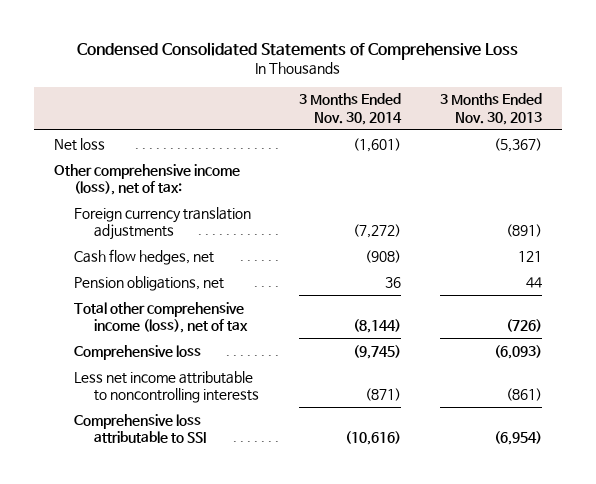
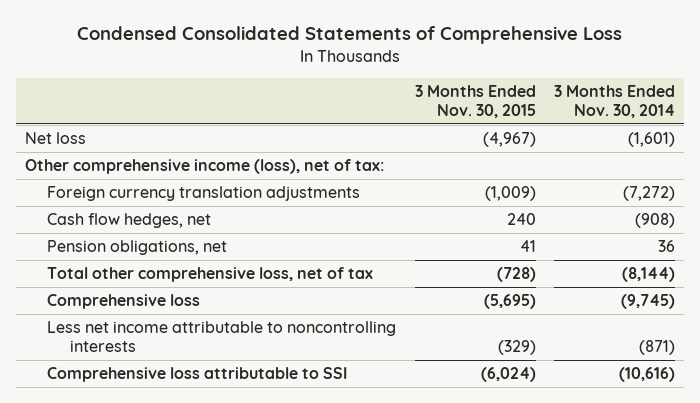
- | 3 Months Ended Nov. 30, 2014 | 3 Months Ended Nov. 30, 2013
+ | 3 Months Ended Nov. 30, 2015 | 3 Months Ended Nov. 30, 2014
- Total other comprehensive income (loss), net of tax | (8,144) | (726)
+ Total other comprehensive loss, net of tax | (728) | (8,144)

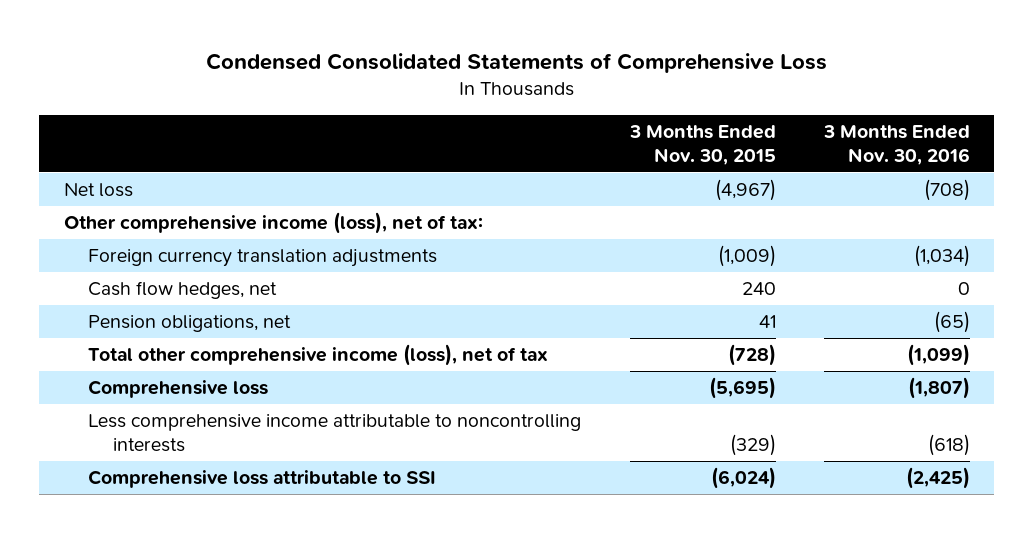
- | 3 Months Ended Nov. 30, 2015 | 3 Months Ended Nov. 30, 2014
+ | 3 Months Ended Nov. 30, 2015 | 3 Months Ended Nov. 30, 2016
- Total other comprehensive loss, net of tax | (728) | (8,144)
+ Total other comprehensive income (loss), net of tax | (728) | (1,099)
- Less net income attributable to noncontrolling interests | (329) | (871)
+ Less comprehensive income attributable to noncontrolling interests | (329) | (618)

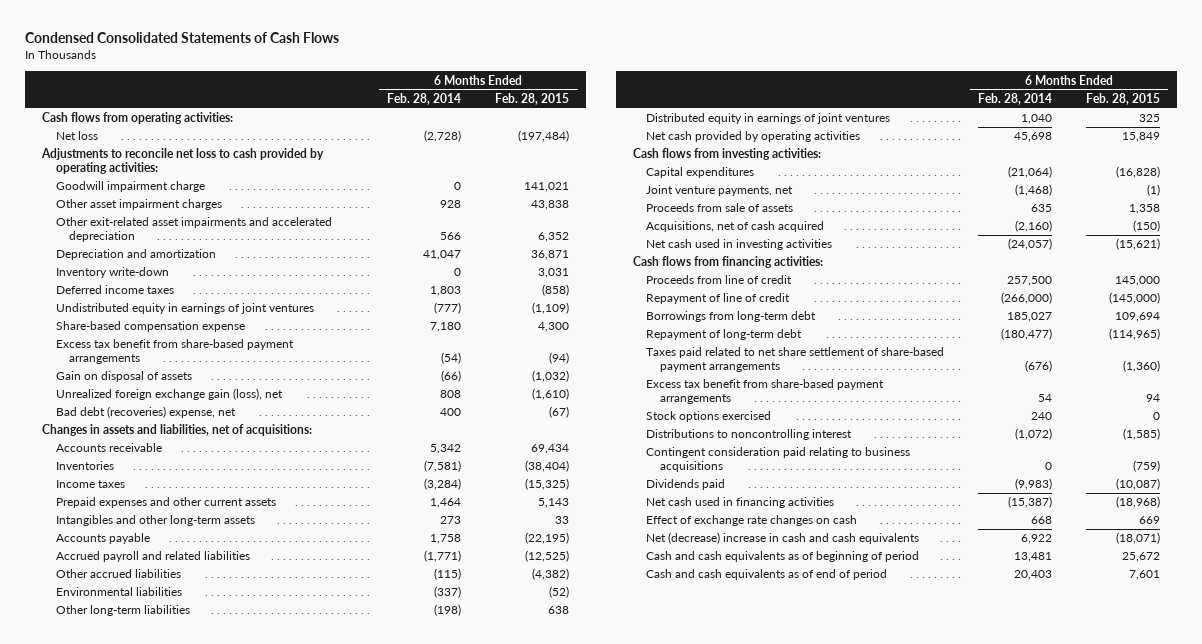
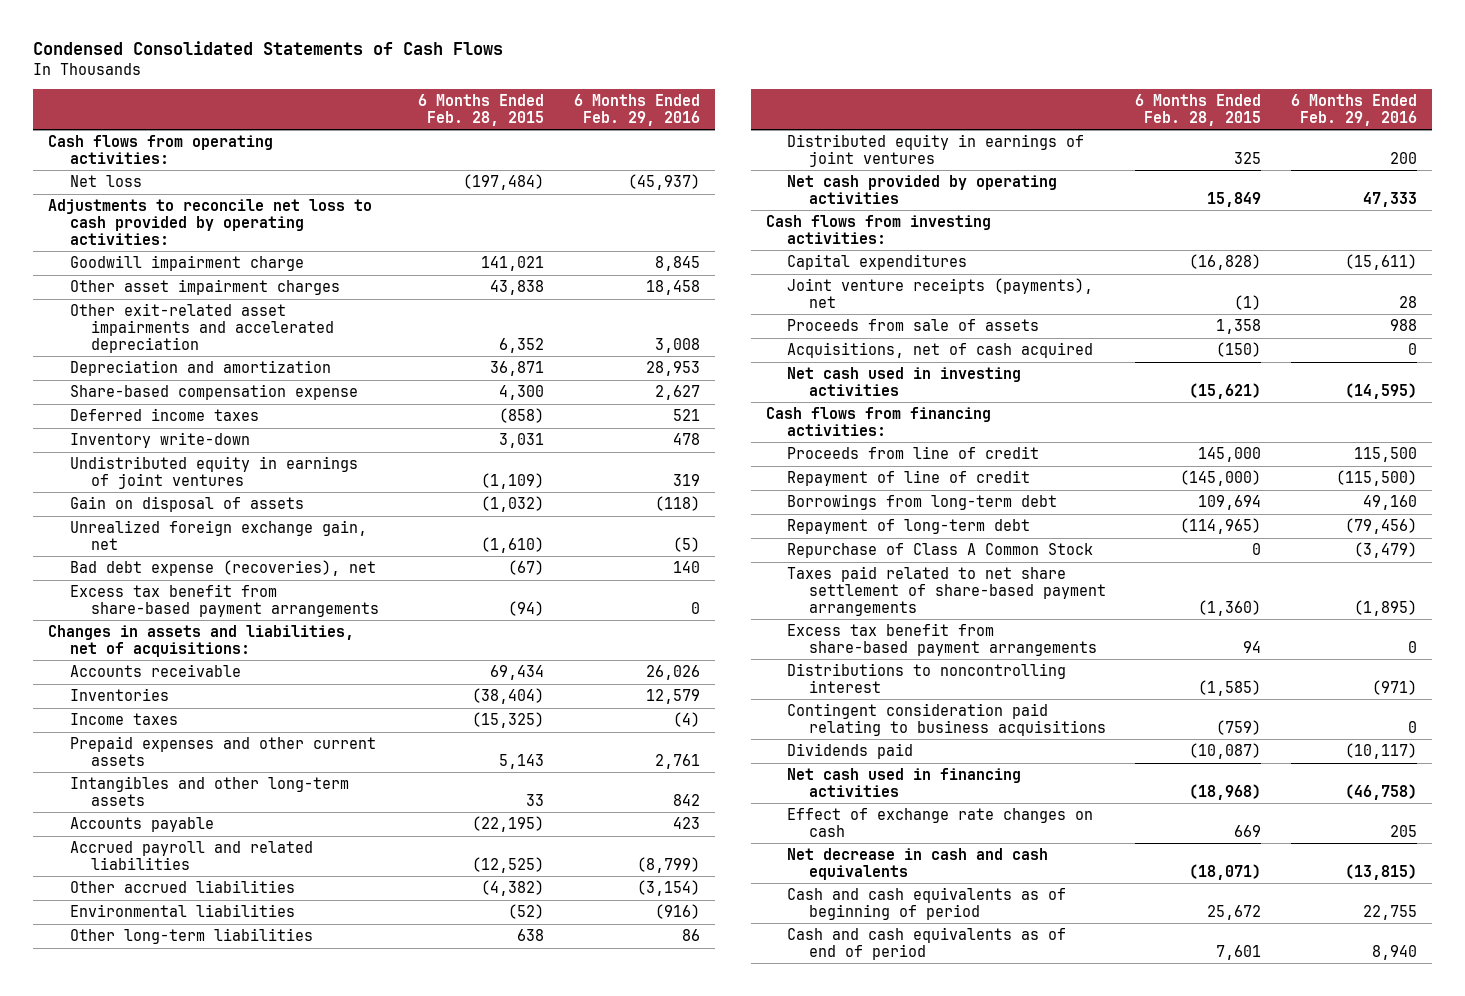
- | 6 Months Ended Feb. 28, 2014 | 6 Months Ended Feb. 28, 2015
+ | 6 Months Ended Feb. 28, 2015 | 6 Months Ended Feb. 29, 2016
moved up: Share-based compensation expense | 4,300 | 2,627
moved down: Inventory write-down | 3,031 | 478
- Unrealized foreign exchange gain (loss), net | 808 | (1,610)
- Bad debt (recoveries) expense, net | 400 | (67)
+ Unrealized foreign exchange gain, net | (1,610) | (5)
+ Bad debt expense (recoveries), net | (67) | 140
moved down: Excess tax benefit from share-based payment arrangements | (94) | 0
- Joint venture payments, net | (1,468) | (1)
+ Joint venture receipts (payments), net | (1) | 28
+ Repurchase of Class A Common Stock | 0 | (3,479)
- Stock options exercised | 240 | 0
- Net (decrease) increase in cash and cash equivalents | 6,922 | (18,071)
+ Net decrease in cash and cash equivalents | (18,071) | (13,815)

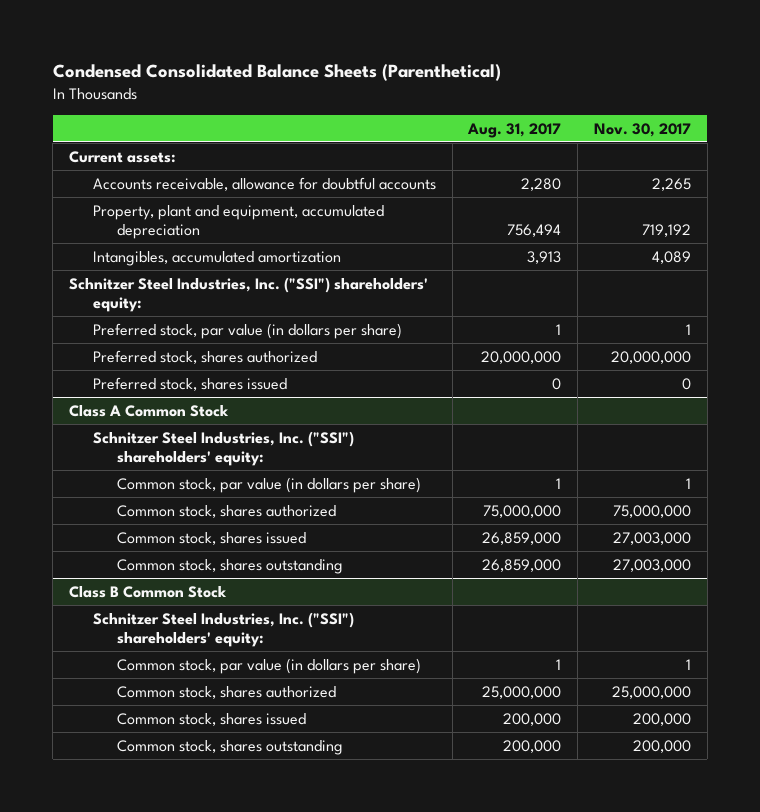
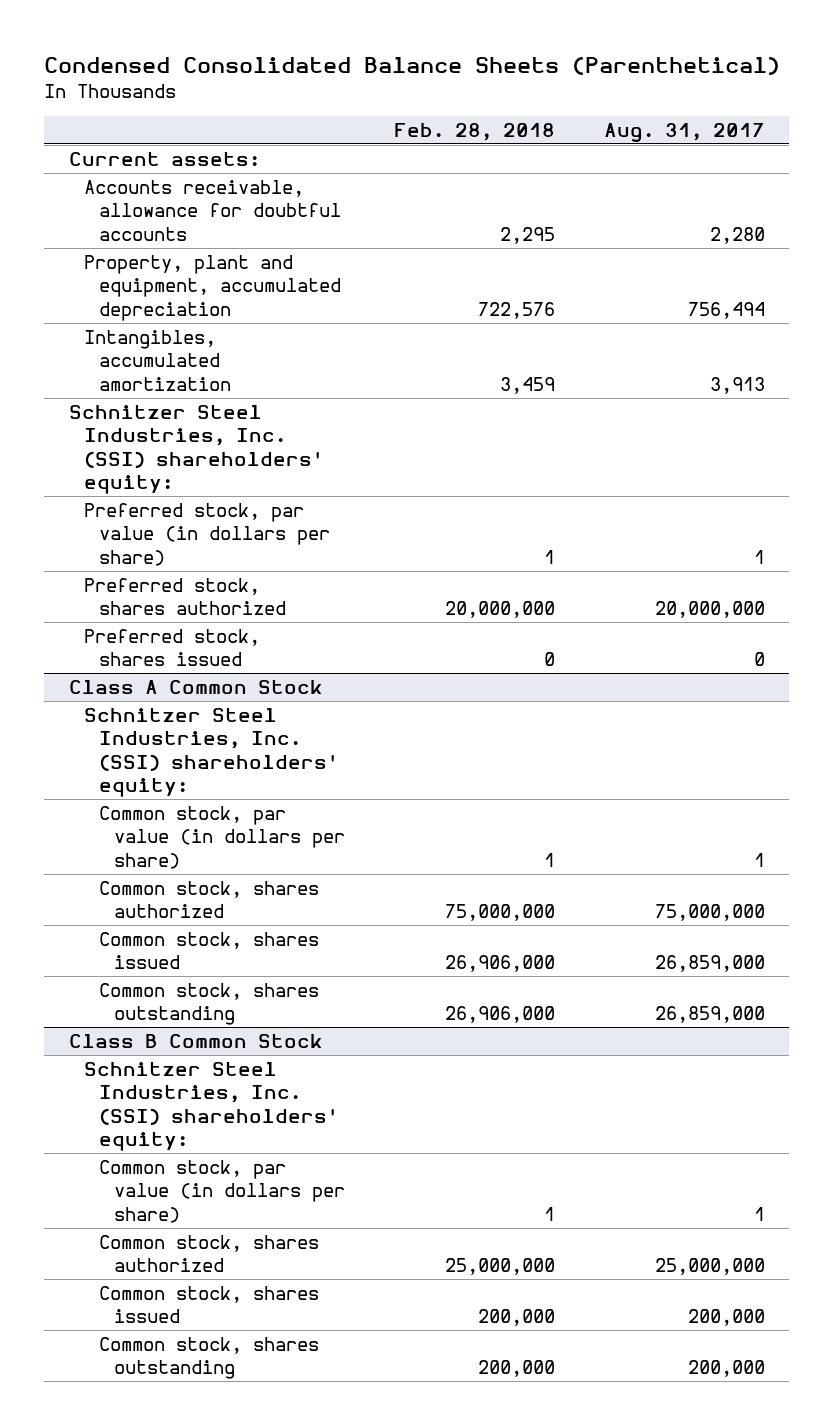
- | Aug. 31, 2017 | Nov. 30, 2017
+ | Feb. 28, 2018 | Aug. 31, 2017
- Schnitzer Steel Industries, Inc. ("SSI") shareholders' equity:
+ Schnitzer Steel Industries, Inc. (SSI) shareholders' equity:
@ Class A Common Stock
- Schnitzer Steel Industries, Inc. ("SSI") shareholders' equity:
+ Schnitzer Steel Industries, Inc. (SSI) shareholders' equity:
@ Class B Common Stock
- Schnitzer Steel Industries, Inc. ("SSI") shareholders' equity:
+ Schnitzer Steel Industries, Inc. (SSI) shareholders' equity:

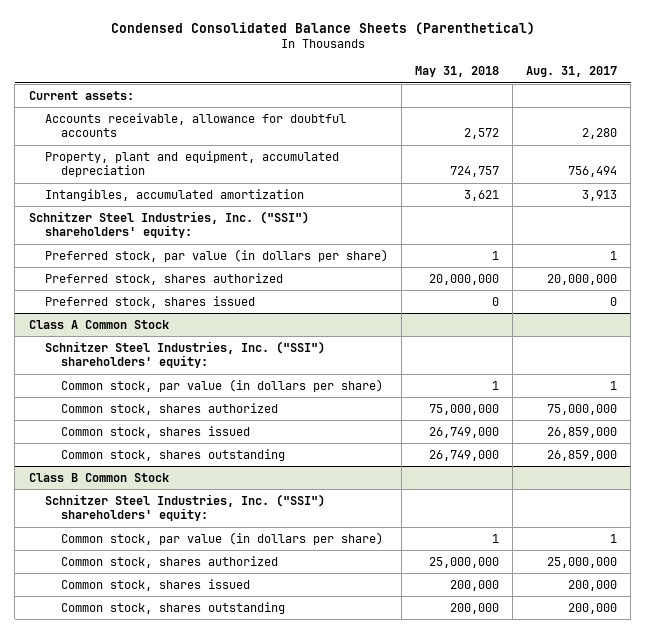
- | Feb. 28, 2018 | Aug. 31, 2017
+ | May 31, 2018 | Aug. 31, 2017
- Schnitzer Steel Industries, Inc. (SSI) shareholders' equity:
+ Schnitzer Steel Industries, Inc. ("SSI") shareholders' equity:
@ Class A Common Stock
- Schnitzer Steel Industries, Inc. (SSI) shareholders' equity:
+ Schnitzer Steel Industries, Inc. ("SSI") shareholders' equity:
@ Class B Common Stock
- Schnitzer Steel Industries, Inc. (SSI) shareholders' equity:
+ Schnitzer Steel Industries, Inc. ("SSI") shareholders' equity:

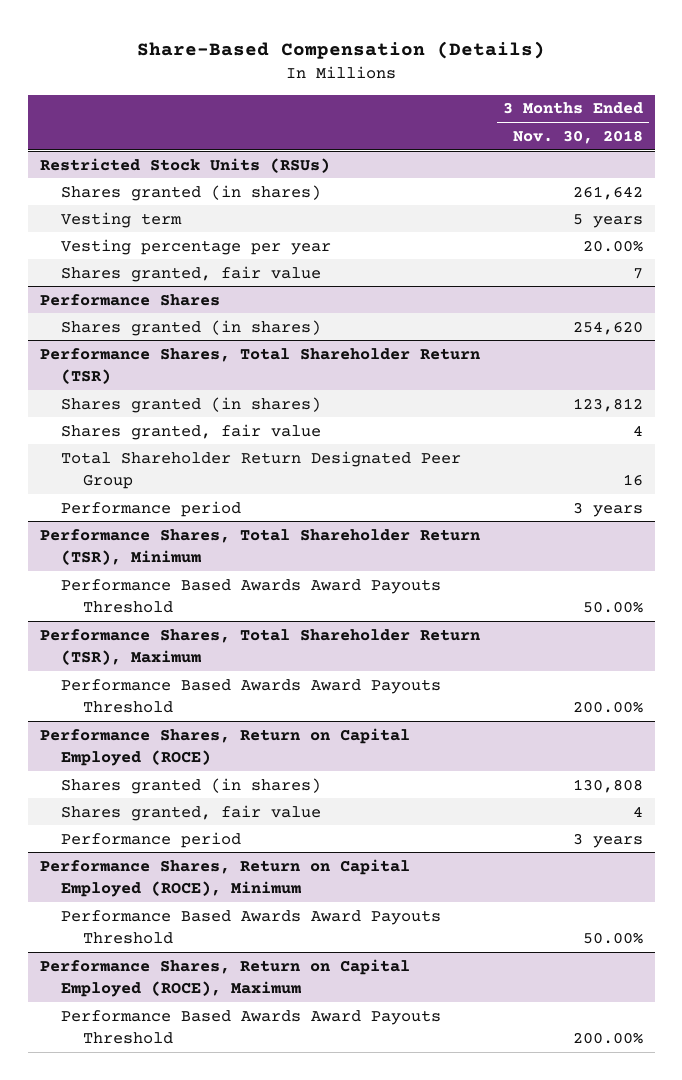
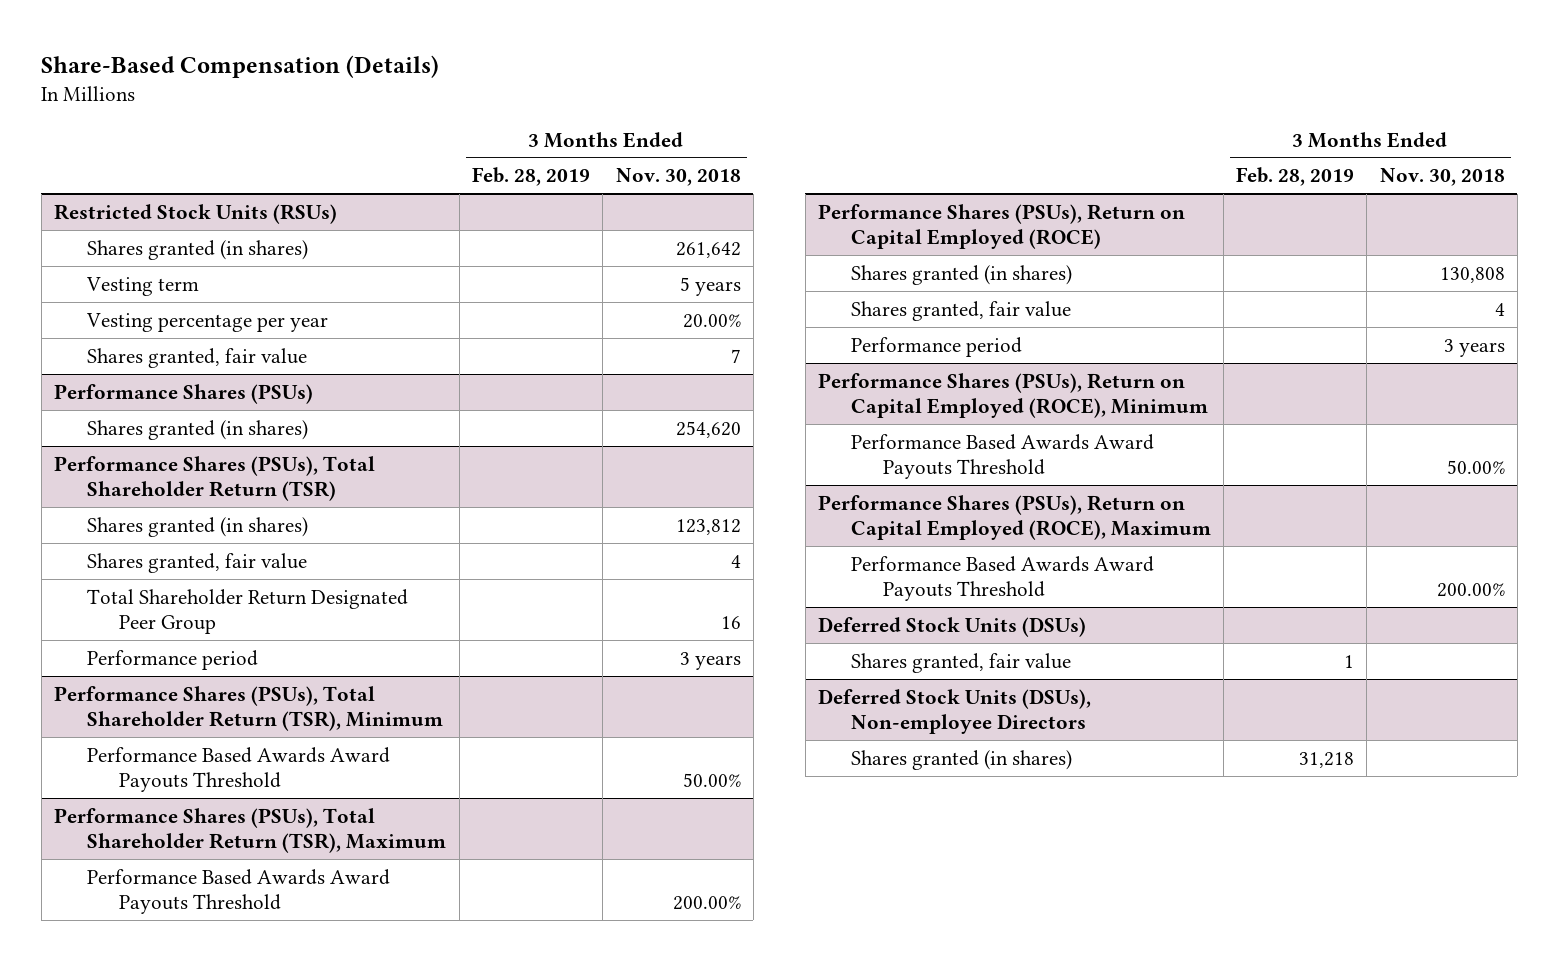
- | 3 Months Ended Nov. 30, 2018
+ | 3 Months Ended Feb. 28, 2019 | 3 Months Ended Nov. 30, 2018
- Performance Shares
+ Performance Shares (PSUs)
- Performance Shares, Total Shareholder Return (TSR)
+ Performance Shares (PSUs), Total Shareholder Return (TSR)
- Performance Shares, Total Shareholder Return (TSR), Minimum
+ Performance Shares (PSUs), Total Shareholder Return (TSR), Minimum
- Performance Shares, Total Shareholder Return (TSR), Maximum
+ Performance Shares (PSUs), Total Shareholder Return (TSR), Maximum
- Performance Shares, Return on Capital Employed (ROCE)
+ Performance Shares (PSUs), Return on Capital Employed (ROCE)
- Performance Shares, Return on Capital Employed (ROCE), Minimum
+ Performance Shares (PSUs), Return on Capital Employed (ROCE), Minimum
- Performance Shares, Return on Capital Employed (ROCE), Maximum
+ Performance Shares (PSUs), Return on Capital Employed (ROCE), Maximum
+ Deferred Stock Units (DSUs)
+ Shares granted, fair value | 1 |
+ Deferred Stock Units (DSUs), Non-employee Directors
+ Shares granted (in shares) | 31,218 |

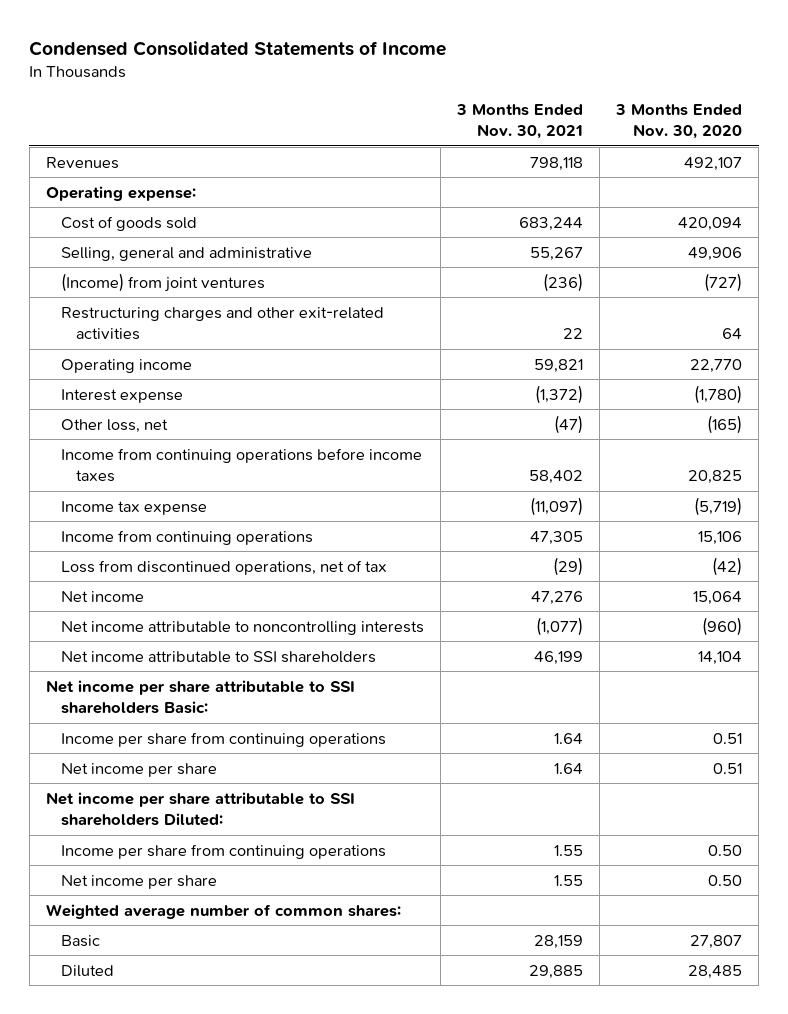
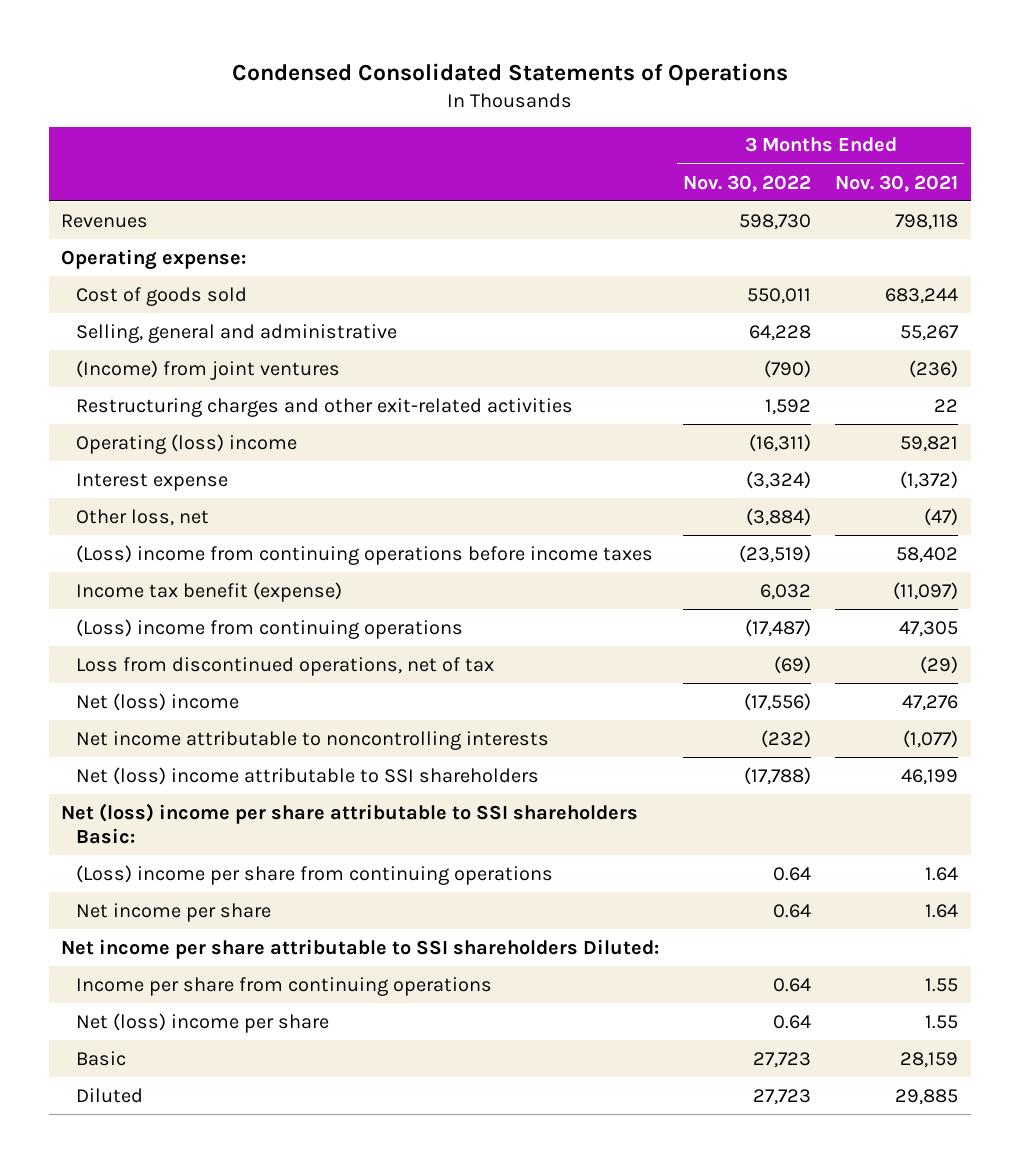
- Condensed Consolidated Statements of Income
+ Condensed Consolidated Statements of Operations
- | 3 Months Ended Nov. 30, 2021 | 3 Months Ended Nov. 30, 2020
+ | 3 Months Ended Nov. 30, 2022 | 3 Months Ended Nov. 30, 2021
- Operating income | 59,821 | 22,770
+ Operating (loss) income | (16,311) | 59,821
- Income from continuing operations before income taxes | 58,402 | 20,825
- Income tax expense | (11,097) | (5,719)
- Income from continuing operations | 47,305 | 15,106
+ (Loss) income from continuing operations before income taxes | (23,519) | 58,402
+ Income tax benefit (expense) | 6,032 | (11,097)
+ (Loss) income from continuing operations | (17,487) | 47,305
- Net income | 47,276 | 15,064
+ Net (loss) income | (17,556) | 47,276
- Net income attributable to SSI shareholders | 46,199 | 14,104
- Net income per share attributable to SSI shareholders Basic:
- Income per share from continuing operations | 1.64 | 0.51
+ Net (loss) income attributable to SSI shareholders | (17,788) | 46,199
+ Net (loss) income per share attributable to SSI shareholders Basic:
+ (Loss) income per share from continuing operations | 0.64 | 1.64
- Net income per share | 1.55 | 0.50
- Weighted average number of common shares:
+ Net (loss) income per share | 0.64 | 1.55

